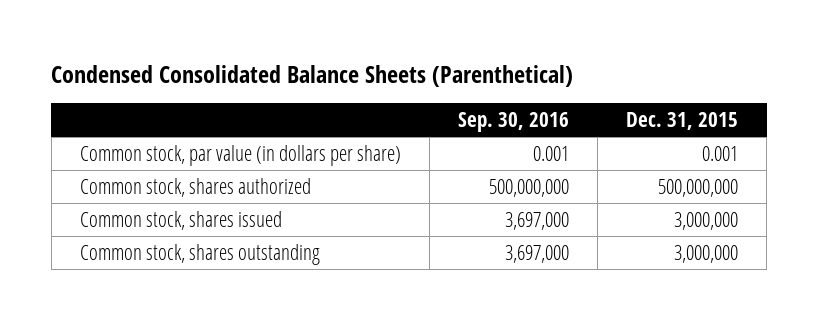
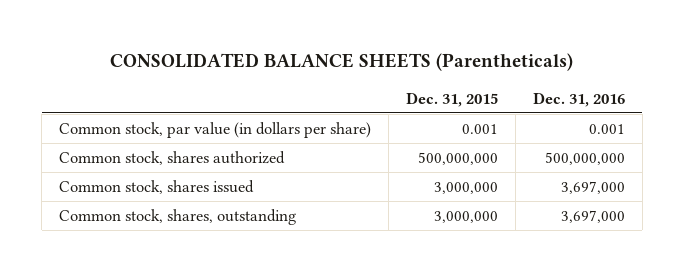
- Condensed Consolidated Balance Sheets (Parenthetical)
+ CONSOLIDATED BALANCE SHEETS (Parentheticals)
- | Sep. 30, 2016 | Dec. 31, 2015
+ | Dec. 31, 2015 | Dec. 31, 2016
- Common stock, shares outstanding | 3,697,000 | 3,000,000
+ Common stock, shares, outstanding | 3,000,000 | 3,697,000

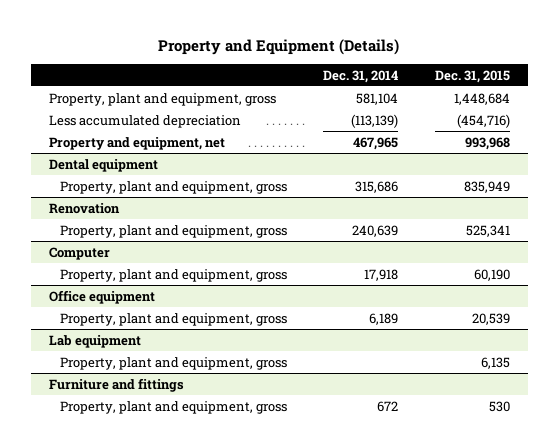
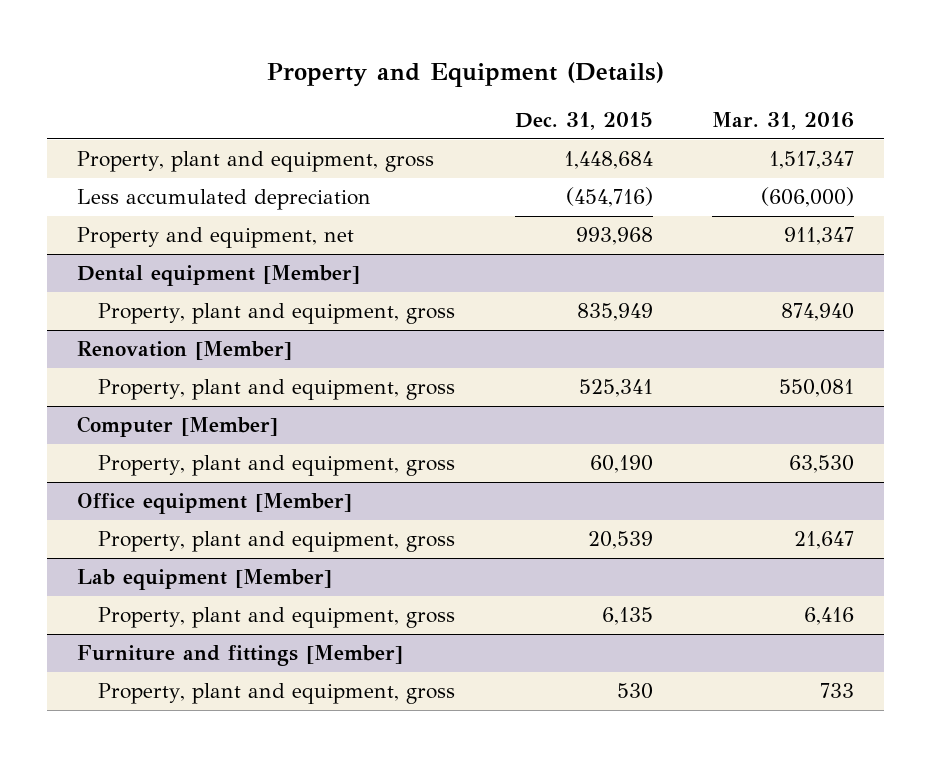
- | Dec. 31, 2014 | Dec. 31, 2015
+ | Dec. 31, 2015 | Mar. 31, 2016
- Dental equipment
+ Dental equipment [Member]
- Renovation
+ Renovation [Member]
- Computer
+ Computer [Member]
- Office equipment
+ Office equipment [Member]
- Lab equipment
+ Lab equipment [Member]
- Furniture and fittings
+ Furniture and fittings [Member]

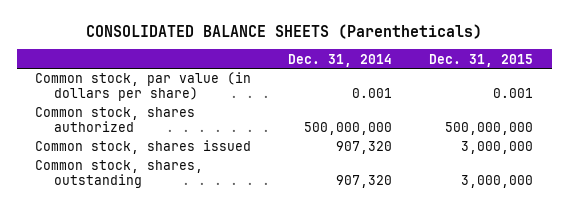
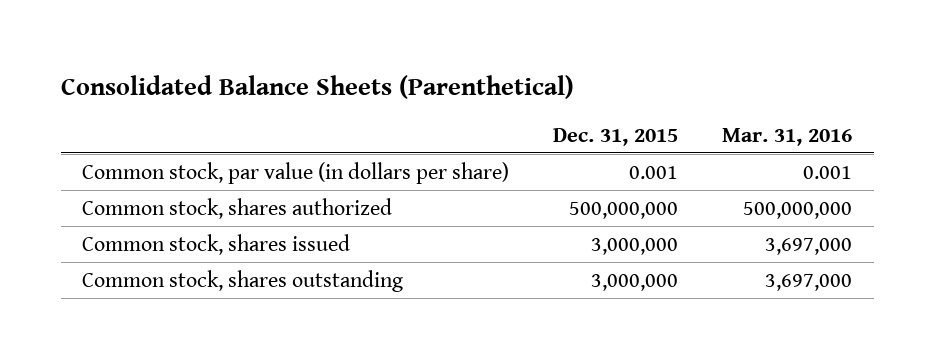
- CONSOLIDATED BALANCE SHEETS (Parentheticals)
+ Consolidated Balance Sheets (Parenthetical)
- | Dec. 31, 2014 | Dec. 31, 2015
+ | Dec. 31, 2015 | Mar. 31, 2016
- Common stock, shares, outstanding | 907,320 | 3,000,000
+ Common stock, shares outstanding | 3,000,000 | 3,697,000

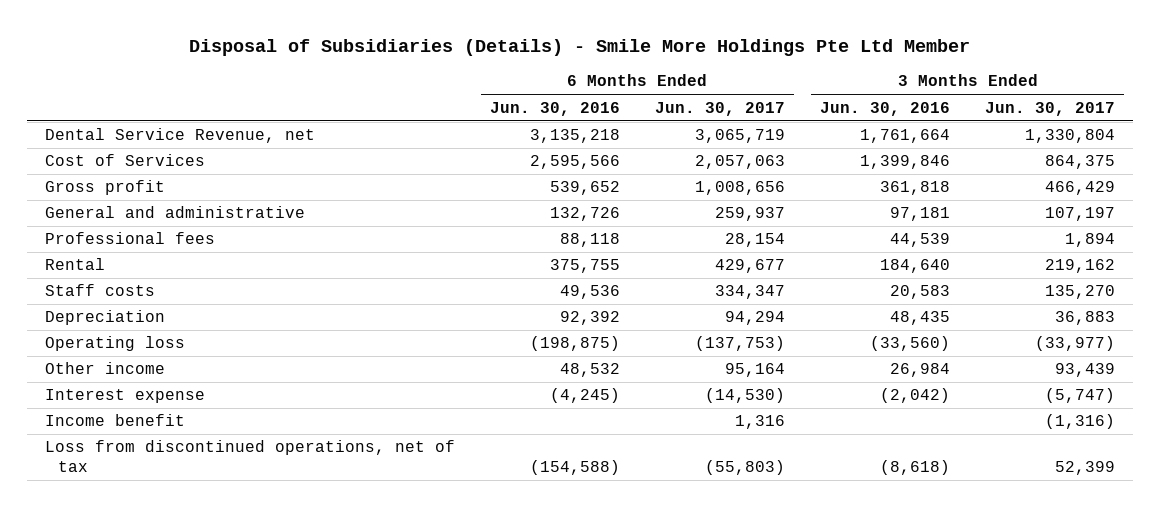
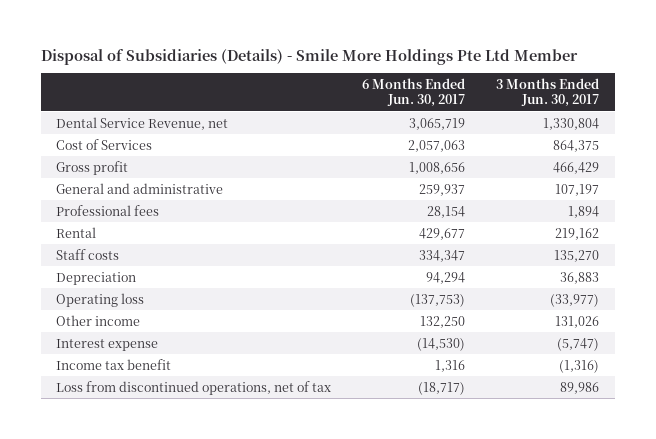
- | 6 Months Ended Jun. 30, 2016 | 6 Months Ended Jun. 30, 2017 | 3 Months Ended Jun. 30, 2016 | 3 Months Ended Jun. 30, 2017
+ | 6 Months Ended Jun. 30, 2017 | 3 Months Ended Jun. 30, 2017
- Other income | 48,532 | 95,164 | 26,984 | 93,439
+ Other income | 132,250 | 131,026
- Income benefit | | 1,316 | | (1,316)
- Loss from discontinued operations, net of tax | (154,588) | (55,803) | (8,618) | 52,399
+ Income tax benefit | 1,316 | (1,316)
+ Loss from discontinued operations, net of tax | (18,717) | 89,986

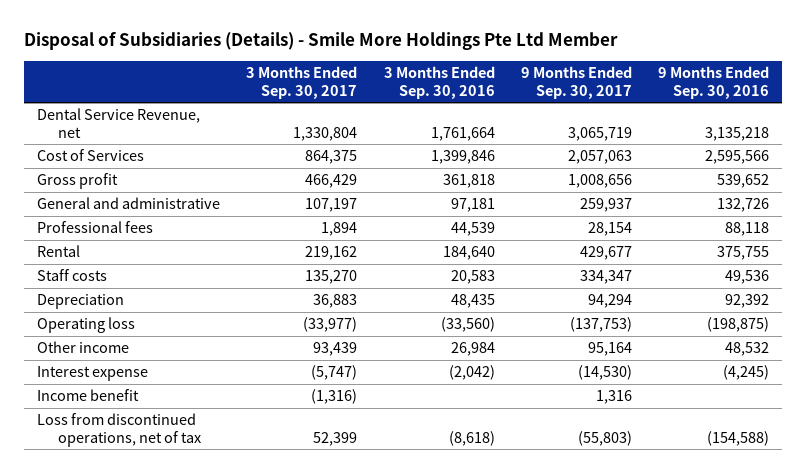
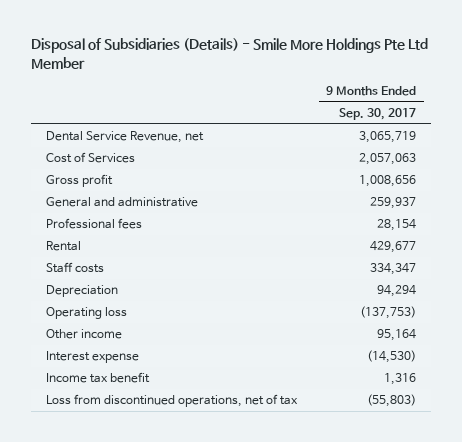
- | 3 Months Ended Sep. 30, 2017 | 3 Months Ended Sep. 30, 2016 | 9 Months Ended Sep. 30, 2017 | 9 Months Ended Sep. 30, 2016
+ | 9 Months Ended Sep. 30, 2017
- Income benefit | (1,316) | | 1,316 |
+ Income tax benefit | 1,316

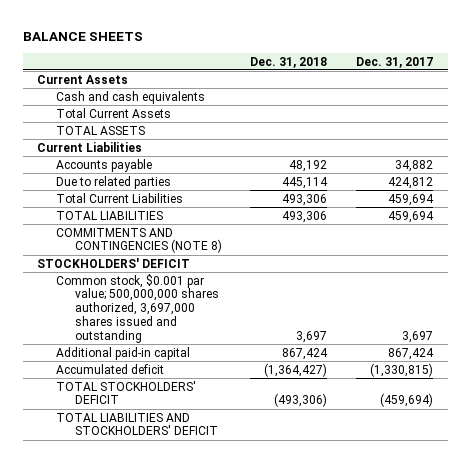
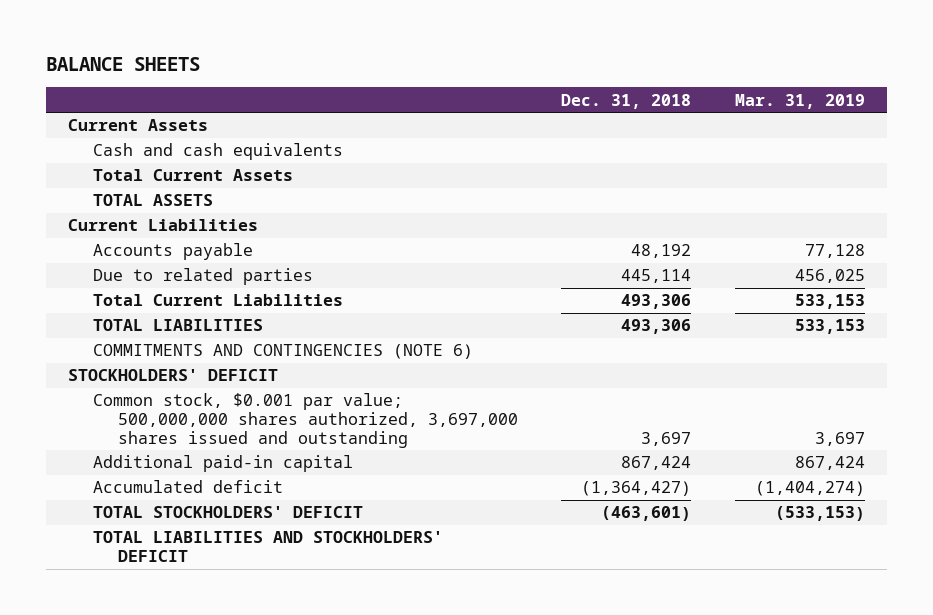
- | Dec. 31, 2018 | Dec. 31, 2017
+ | Dec. 31, 2018 | Mar. 31, 2019
- COMMITMENTS AND CONTINGENCIES (NOTE 8)
+ COMMITMENTS AND CONTINGENCIES (NOTE 6)
- TOTAL STOCKHOLDERS' DEFICIT | (493,306) | (459,694)
+ TOTAL STOCKHOLDERS' DEFICIT | (463,601) | (533,153)

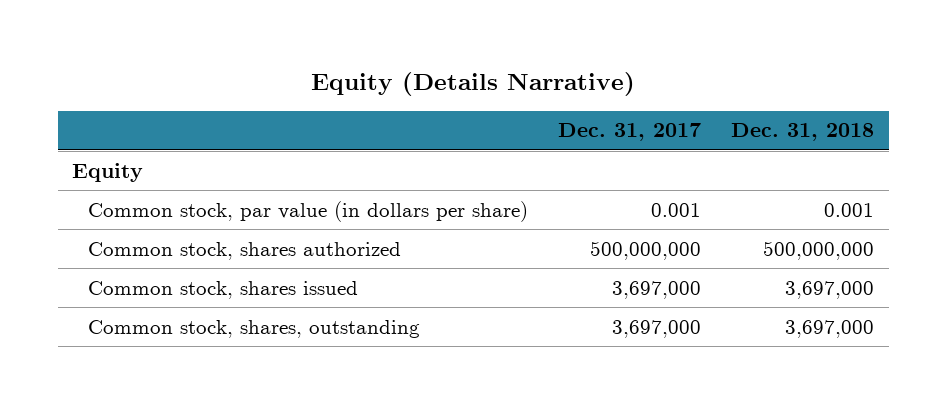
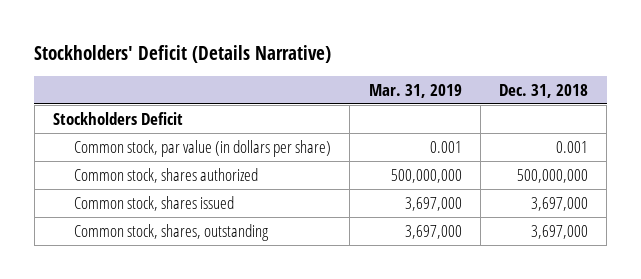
- Equity (Details Narrative)
+ Stockholders' Deficit (Details Narrative)
- | Dec. 31, 2017 | Dec. 31, 2018
+ | Mar. 31, 2019 | Dec. 31, 2018
- Equity
+ Stockholders Deficit

